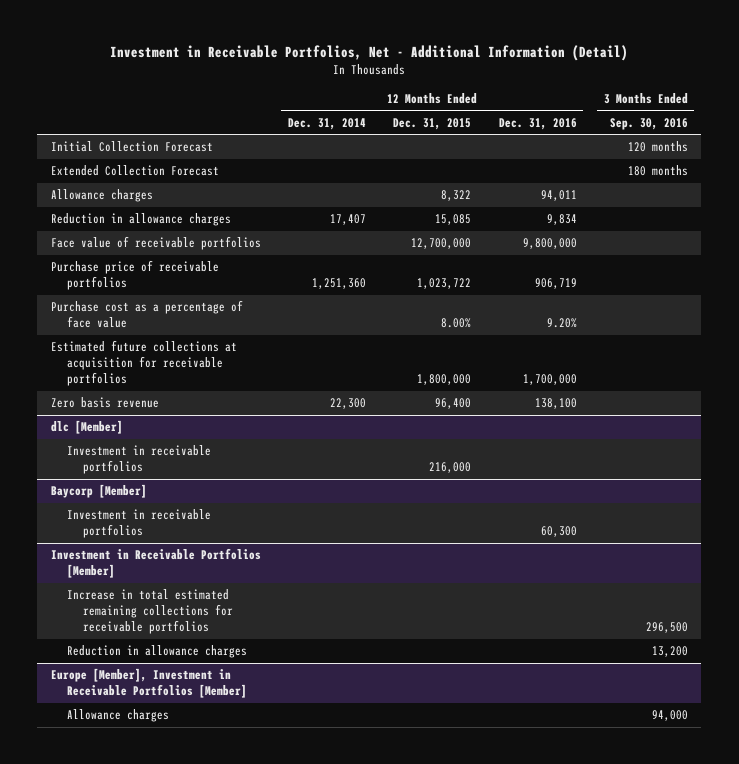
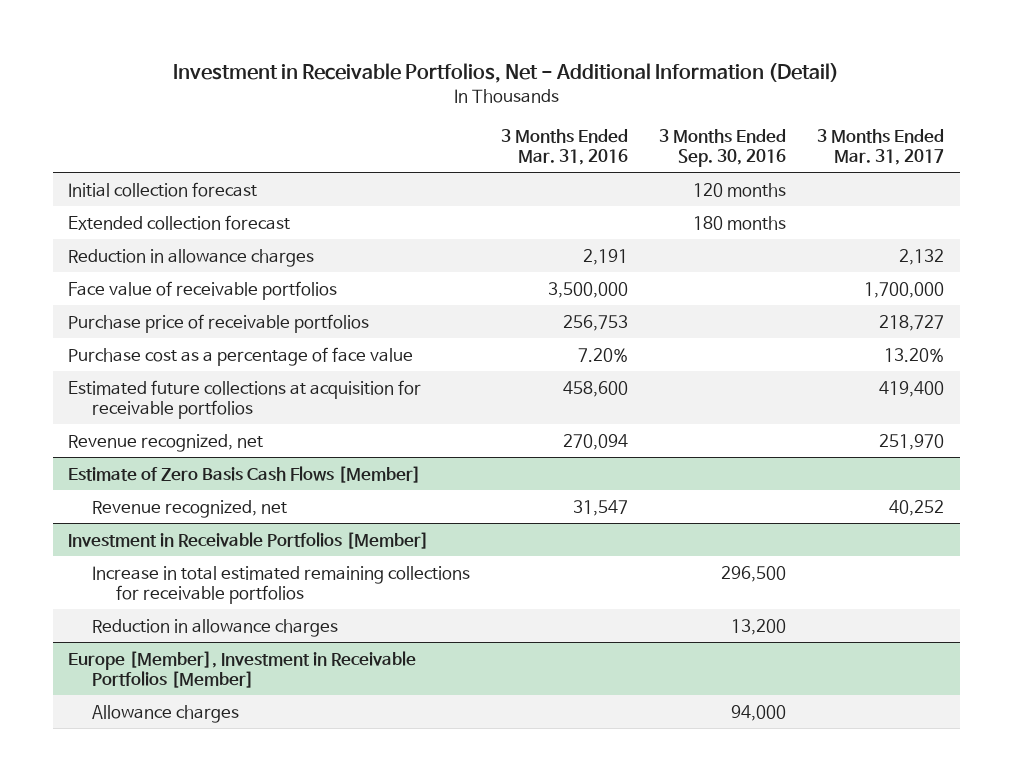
- | 12 Months Ended Dec. 31, 2014 | 12 Months Ended Dec. 31, 2015 | 12 Months Ended Dec. 31, 2016 | 3 Months Ended Sep. 30, 2016
+ | 3 Months Ended Mar. 31, 2016 | 3 Months Ended Sep. 30, 2016 | 3 Months Ended Mar. 31, 2017
- Initial Collection Forecast | | | | 120 months
- Extended Collection Forecast | | | | 180 months
- Allowance charges | | 8,322 | 94,011 |
+ Initial collection forecast | | 120 months |
+ Extended collection forecast | | 180 months |
- Zero basis revenue | 22,300 | 96,400 | 138,100 |
- dlc [Member]
- Investment in receivable portfolios | | 216,000 | |
- Baycorp [Member]
- Investment in receivable portfolios | | | 60,300 |
+ Revenue recognized, net | 270,094 | | 251,970
+ Estimate of Zero Basis Cash Flows [Member]
+ Revenue recognized, net | 31,547 | | 40,252

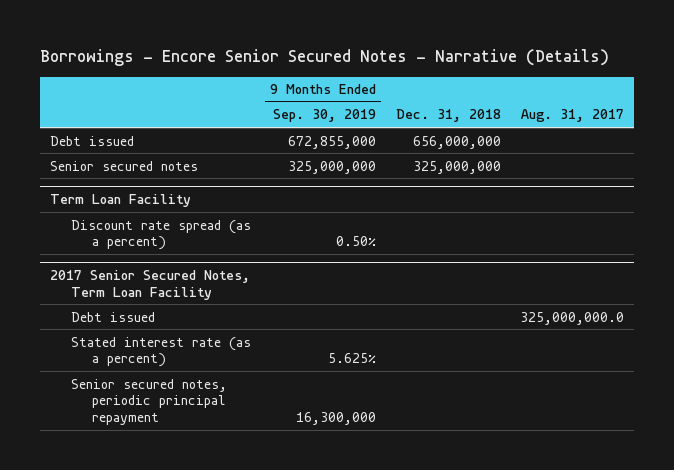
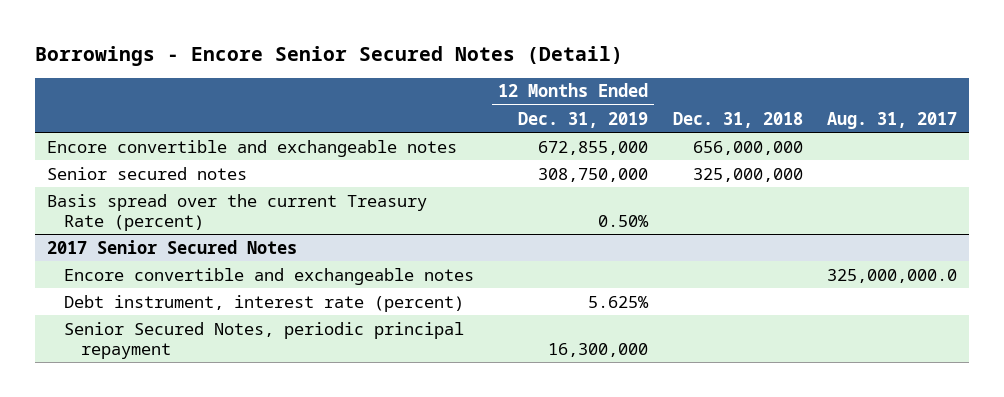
- Borrowings - Encore Senior Secured Notes - Narrative (Details)
+ Borrowings - Encore Senior Secured Notes (Detail)
- | 9 Months Ended Sep. 30, 2019 | Dec. 31, 2018 | Aug. 31, 2017
+ | 12 Months Ended Dec. 31, 2019 | Dec. 31, 2018 | Aug. 31, 2017
- Debt issued | 672,855,000 | 656,000,000 |
+ Encore convertible and exchangeable notes | 672,855,000 | 656,000,000 |
- Term Loan Facility
- Discount rate spread (as a percent) | 0.50% | |
- 2017 Senior Secured Notes, Term Loan Facility
- Debt issued | | | 325,000,000.0
- Stated interest rate (as a percent) | 5.625% | |
- Senior secured notes, periodic principal repayment | 16,300,000 | |
+ Basis spread over the current Treasury Rate (percent) | 0.50% | |
+ 2017 Senior Secured Notes
+ Encore convertible and exchangeable notes | | | 325,000,000.0
+ Debt instrument, interest rate (percent) | 5.625% | |
+ Senior Secured Notes, periodic principal repayment | 16,300,000 | |

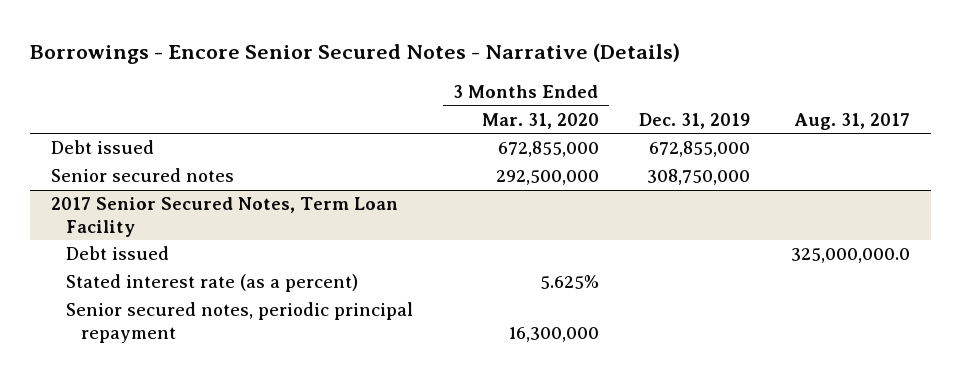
- Borrowings - Encore Senior Secured Notes (Detail)
+ Borrowings - Encore Senior Secured Notes - Narrative (Details)
- | 12 Months Ended Dec. 31, 2019 | Dec. 31, 2018 | Aug. 31, 2017
+ | 3 Months Ended Mar. 31, 2020 | Dec. 31, 2019 | Aug. 31, 2017
- Encore convertible and exchangeable notes | 672,855,000 | 656,000,000 |
+ Debt issued | 672,855,000 | 672,855,000 |
- Basis spread over the current Treasury Rate (percent) | 0.50% | |
- 2017 Senior Secured Notes
- Encore convertible and exchangeable notes | | | 325,000,000.0
- Debt instrument, interest rate (percent) | 5.625% | |
- Senior Secured Notes, periodic principal repayment | 16,300,000 | |
+ 2017 Senior Secured Notes, Term Loan Facility
+ Debt issued | | | 325,000,000.0
+ Stated interest rate (as a percent) | 5.625% | |
+ Senior secured notes, periodic principal repayment | 16,300,000 | |

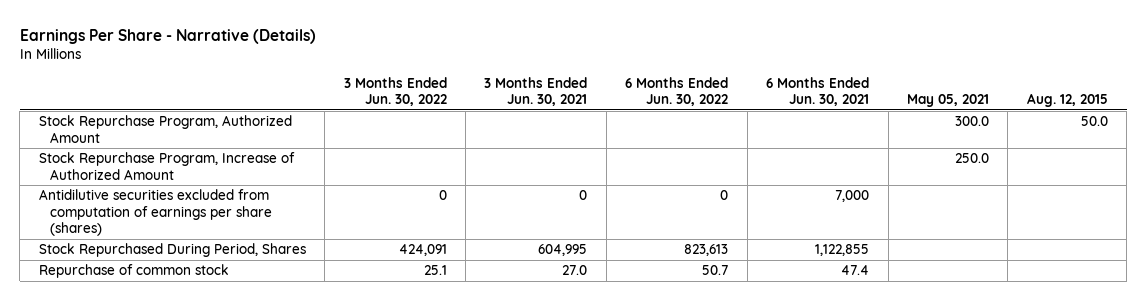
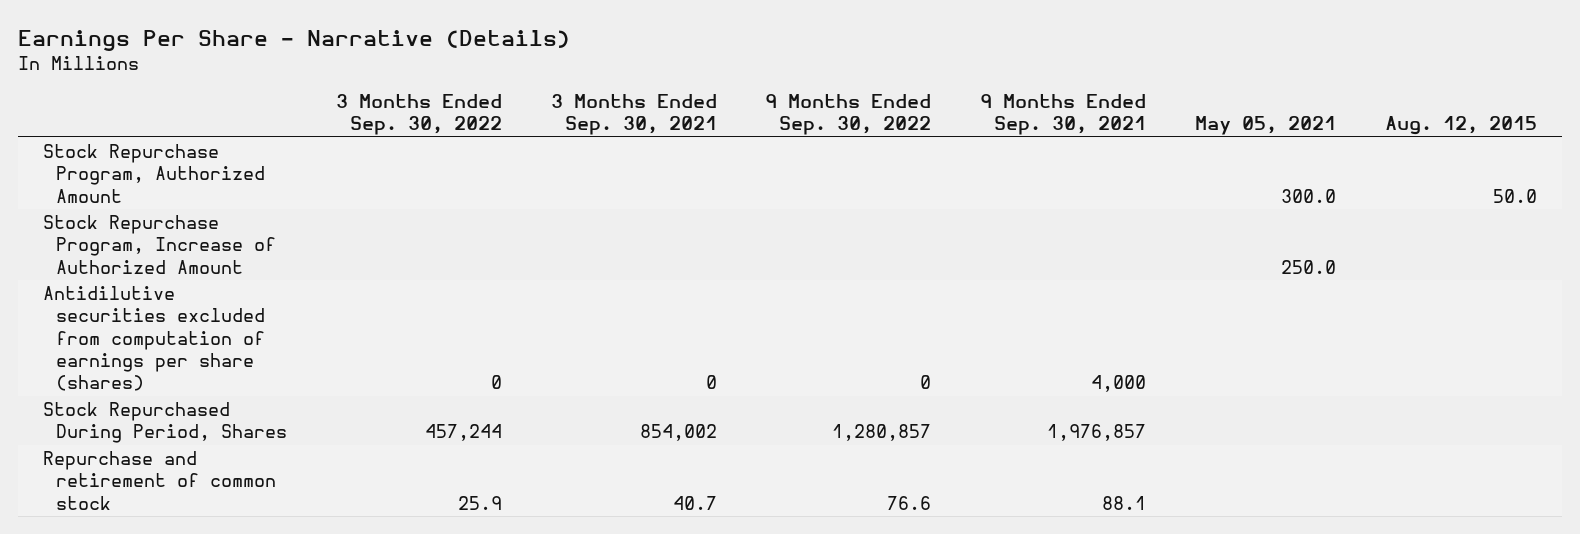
- | 3 Months Ended Jun. 30, 2022 | 3 Months Ended Jun. 30, 2021 | 6 Months Ended Jun. 30, 2022 | 6 Months Ended Jun. 30, 2021 | May 05, 2021 | Aug. 12, 2015
+ | 3 Months Ended Sep. 30, 2022 | 3 Months Ended Sep. 30, 2021 | 9 Months Ended Sep. 30, 2022 | 9 Months Ended Sep. 30, 2021 | May 05, 2021 | Aug. 12, 2015
- Repurchase of common stock | 25.1 | 27.0 | 50.7 | 47.4 | |
+ Repurchase and retirement of common stock | 25.9 | 40.7 | 76.6 | 88.1 | |

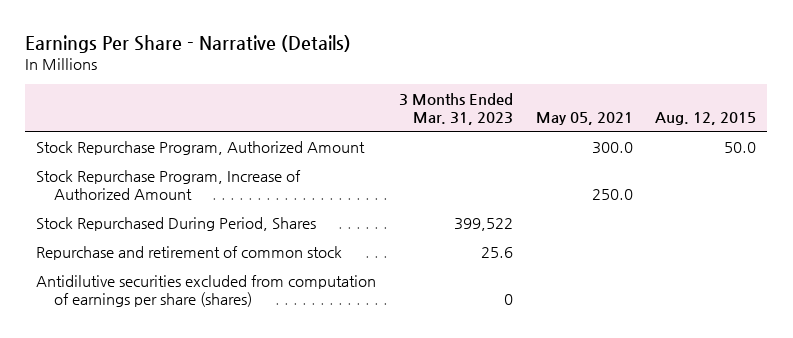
- | 3 Months Ended Sep. 30, 2022 | 3 Months Ended Sep. 30, 2021 | 9 Months Ended Sep. 30, 2022 | 9 Months Ended Sep. 30, 2021 | May 05, 2021 | Aug. 12, 2015
+ | 3 Months Ended Mar. 31, 2023 | May 05, 2021 | Aug. 12, 2015
moved down: Antidilutive securities excluded from computation of earnings per share (shares) | 0 | |

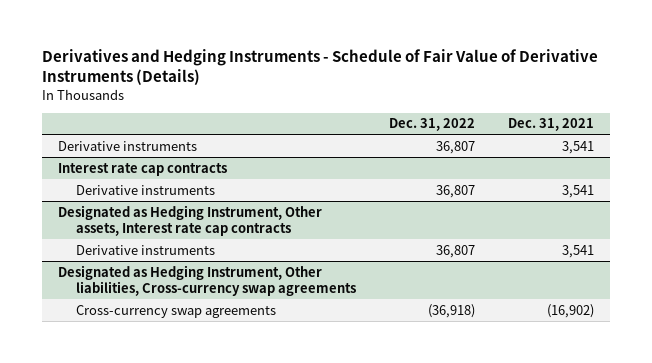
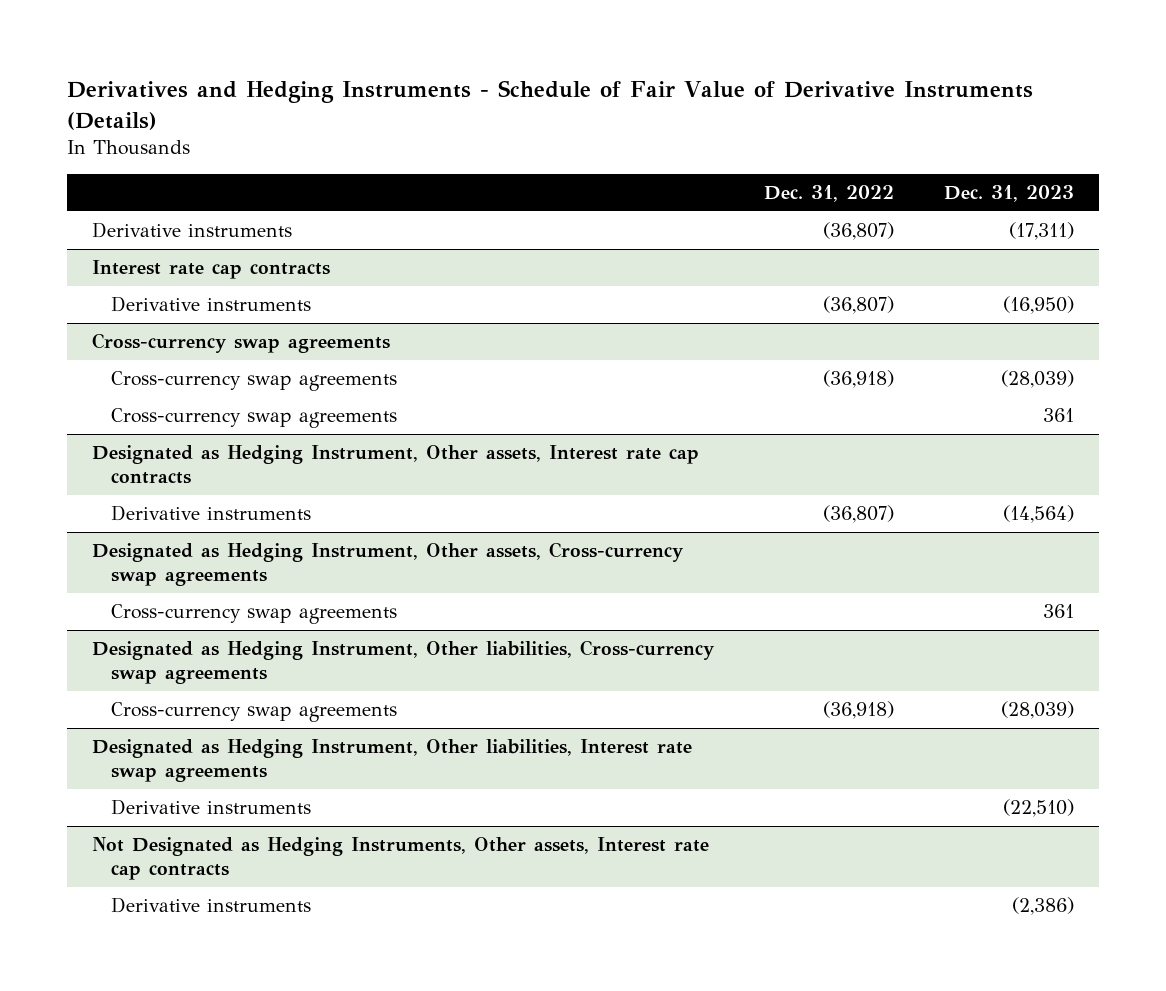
- | Dec. 31, 2022 | Dec. 31, 2021
+ | Dec. 31, 2022 | Dec. 31, 2023
- Derivative instruments | 36,807 | 3,541
+ Derivative instruments | (36,807) | (17,311)
@ Interest rate cap contracts
- Derivative instruments | 36,807 | 3,541
+ Derivative instruments | (36,807) | (16,950)
+ Cross-currency swap agreements
+ Cross-currency swap agreements | (36,918) | (28,039)
+ Cross-currency swap agreements | | 361
@ Designated as Hedging Instrument, Other assets, Interest rate cap contracts
- Derivative instruments | 36,807 | 3,541
+ Derivative instruments | (36,807) | (14,564)
+ Designated as Hedging Instrument, Other assets, Cross-currency swap agreements
+ Cross-currency swap agreements | | 361
+ Designated as Hedging Instrument, Other liabilities, Interest rate swap agreements
+ Derivative instruments | | (22,510)
+ Not Designated as Hedging Instruments, Other assets, Interest rate cap contracts
+ Derivative instruments | | (2,386)

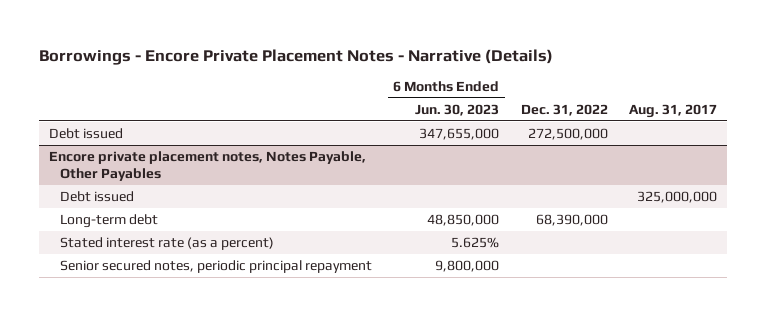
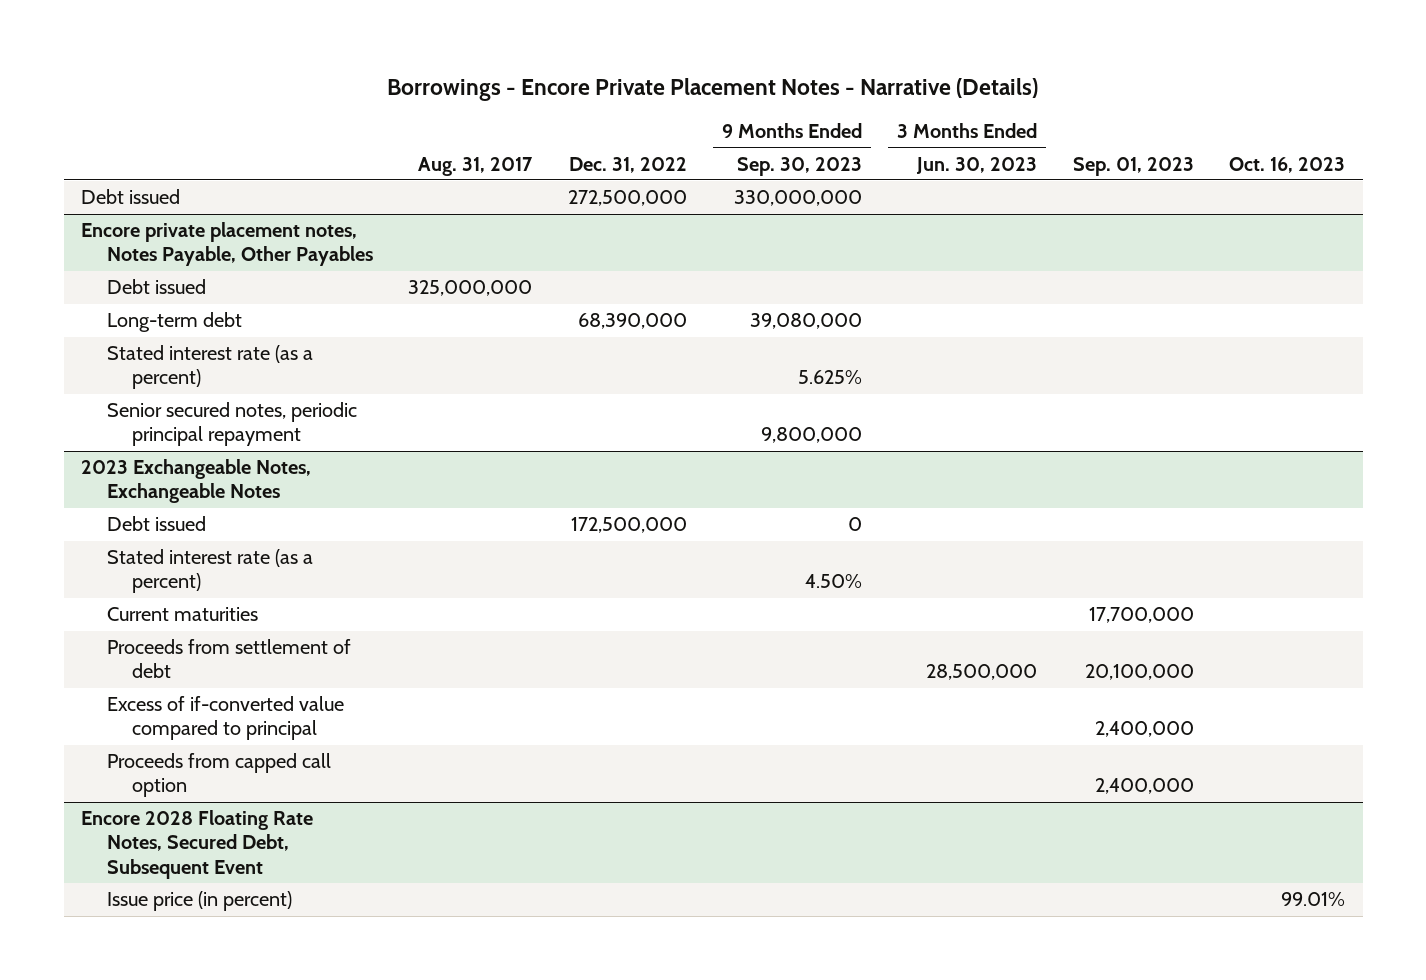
- | 6 Months Ended Jun. 30, 2023 | Dec. 31, 2022 | Aug. 31, 2017
+ | Aug. 31, 2017 | Dec. 31, 2022 | 9 Months Ended Sep. 30, 2023 | 3 Months Ended Jun. 30, 2023 | Sep. 01, 2023 | Oct. 16, 2023
+ 2023 Exchangeable Notes, Exchangeable Notes
+ Debt issued | | 172,500,000 | 0 | | |
+ Stated interest rate (as a percent) | | | 4.50% | | |
+ Current maturities | | | | | 17,700,000 |
+ Proceeds from settlement of debt | | | | 28,500,000 | 20,100,000 |
+ Excess of if-converted value compared to principal | | | | | 2,400,000 |
+ Proceeds from capped call option | | | | | 2,400,000 |
+ Encore 2028 Floating Rate Notes, Secured Debt, Subsequent Event
+ Issue price (in percent) | | | | | | 99.01%

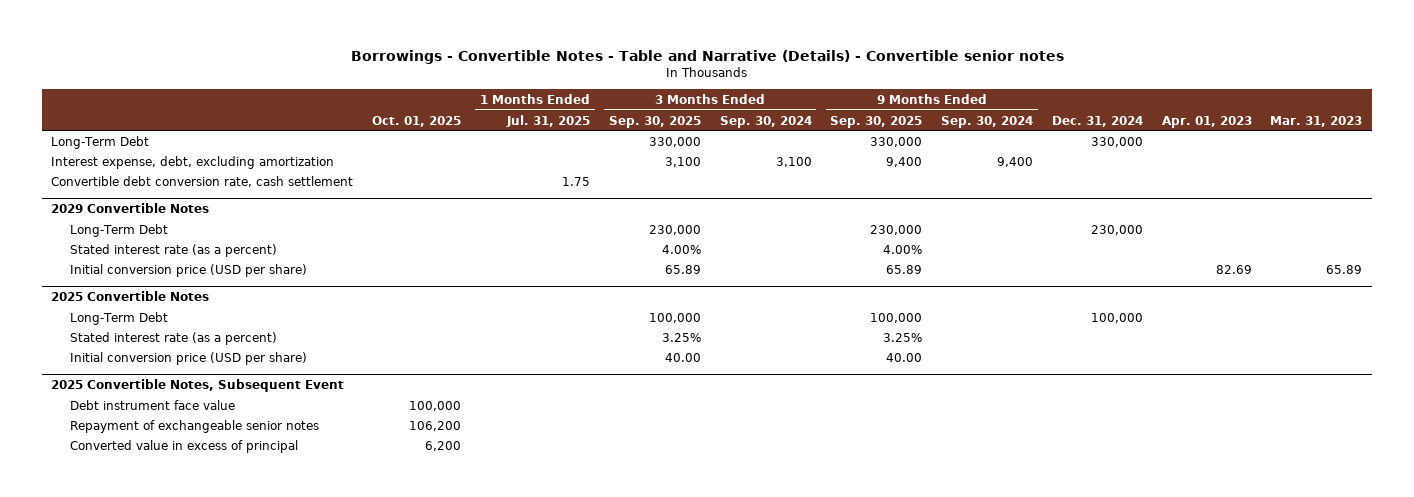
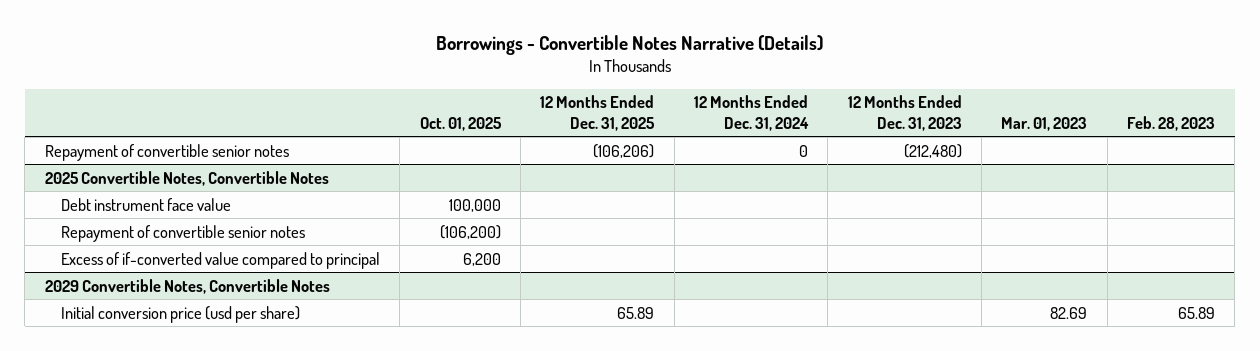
- Borrowings - Convertible Notes - Table and Narrative (Details) - Convertible senior notes
+ Borrowings - Convertible Notes Narrative (Details)
- | Oct. 01, 2025 | 1 Months Ended Jul. 31, 2025 | 3 Months Ended Sep. 30, 2025 | 3 Months Ended Sep. 30, 2024 | 9 Months Ended Sep. 30, 2025 | 9 Months Ended Sep. 30, 2024 | Dec. 31, 2024 | Apr. 01, 2023 | Mar. 31, 2023
+ | Oct. 01, 2025 | 12 Months Ended Dec. 31, 2025 | 12 Months Ended Dec. 31, 2024 | 12 Months Ended Dec. 31, 2023 | Mar. 01, 2023 | Feb. 28, 2023
- Long-Term Debt | | | 330,000 | | 330,000 | | 330,000 | |
- Interest expense, debt, excluding amortization | | | 3,100 | 3,100 | 9,400 | 9,400 | | |
- Convertible debt conversion rate, cash settlement | | 1.75 | | | | | | |
- 2029 Convertible Notes
- Long-Term Debt | | | 230,000 | | 230,000 | | 230,000 | |
- Stated interest rate (as a percent) | | | 4.00% | | 4.00% | | | |
- Initial conversion price (USD per share) | | | 65.89 | | 65.89 | | | 82.69 | 65.89
- 2025 Convertible Notes
- Long-Term Debt | | | 100,000 | | 100,000 | | 100,000 | |
- Stated interest rate (as a percent) | | | 3.25% | | 3.25% | | | |
- Initial conversion price (USD per share) | | | 40.00 | | 40.00 | | | |
- 2025 Convertible Notes, Subsequent Event
- Debt instrument face value | 100,000 | | | | | | | |
- Repayment of exchangeable senior notes | 106,200 | | | | | | | |
- Converted value in excess of principal | 6,200 | | | | | | | |
+ Repayment of convertible senior notes | | (106,206) | 0 | (212,480) | |
+ 2025 Convertible Notes, Convertible Notes
+ Debt instrument face value | 100,000 | | | | |
+ Repayment of convertible senior notes | (106,200) | | | | |
+ Excess of if-converted value compared to principal | 6,200 | | | | |
+ 2029 Convertible Notes, Convertible Notes
+ Initial conversion price (usd per share) | | 65.89 | | | 82.69 | 65.89

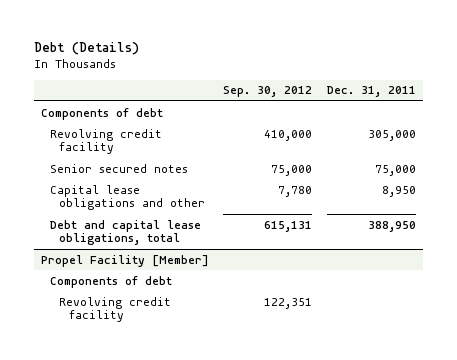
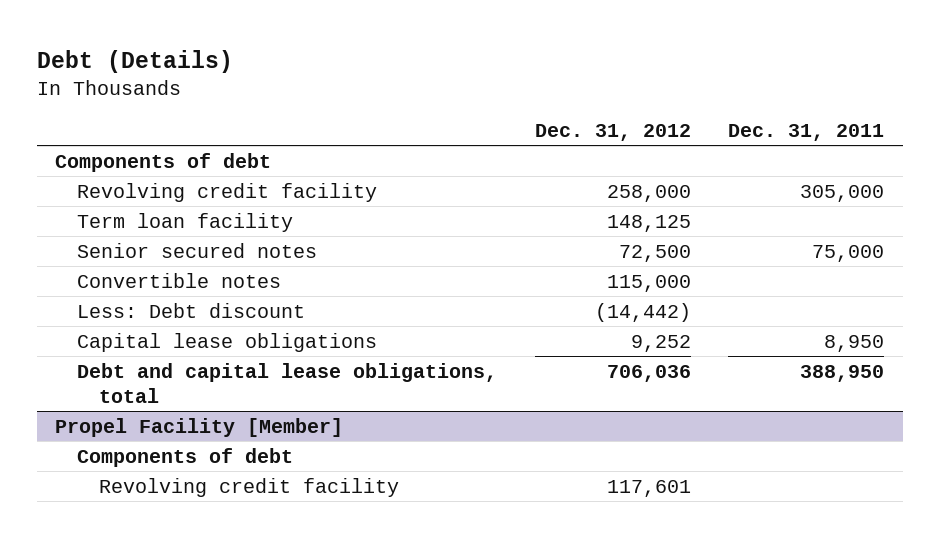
- | Sep. 30, 2012 | Dec. 31, 2011
+ | Dec. 31, 2012 | Dec. 31, 2011
+ Term loan facility | 148,125 |
- Capital lease obligations and other | 7,780 | 8,950
+ Convertible notes | 115,000 |
+ Less: Debt discount | (14,442) |
+ Capital lease obligations | 9,252 | 8,950

